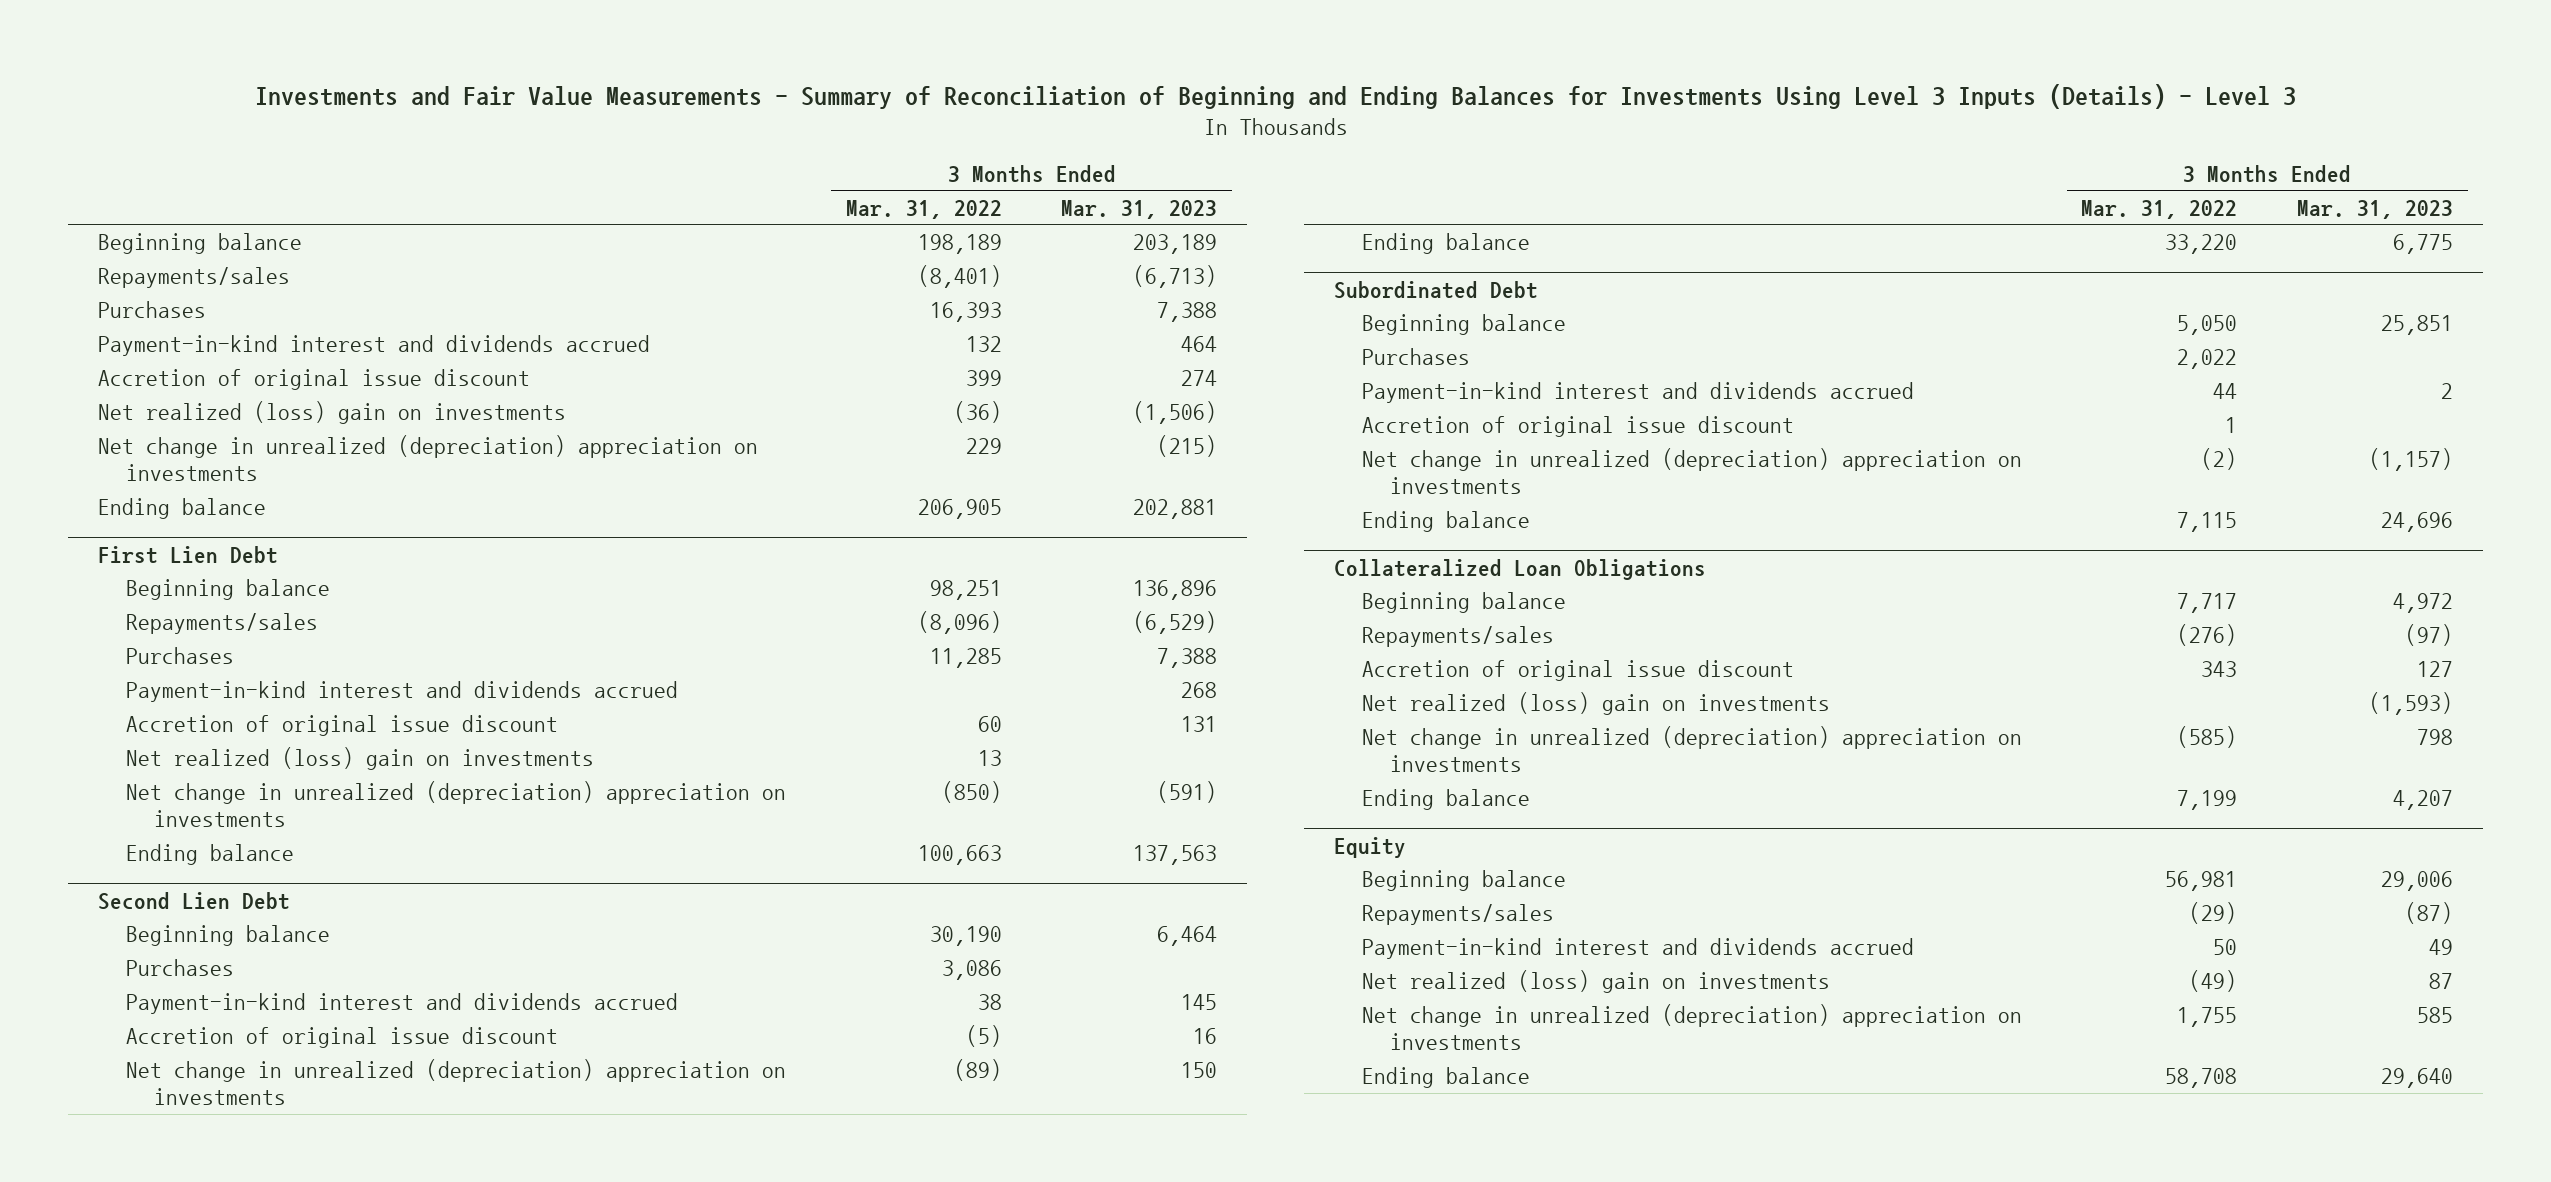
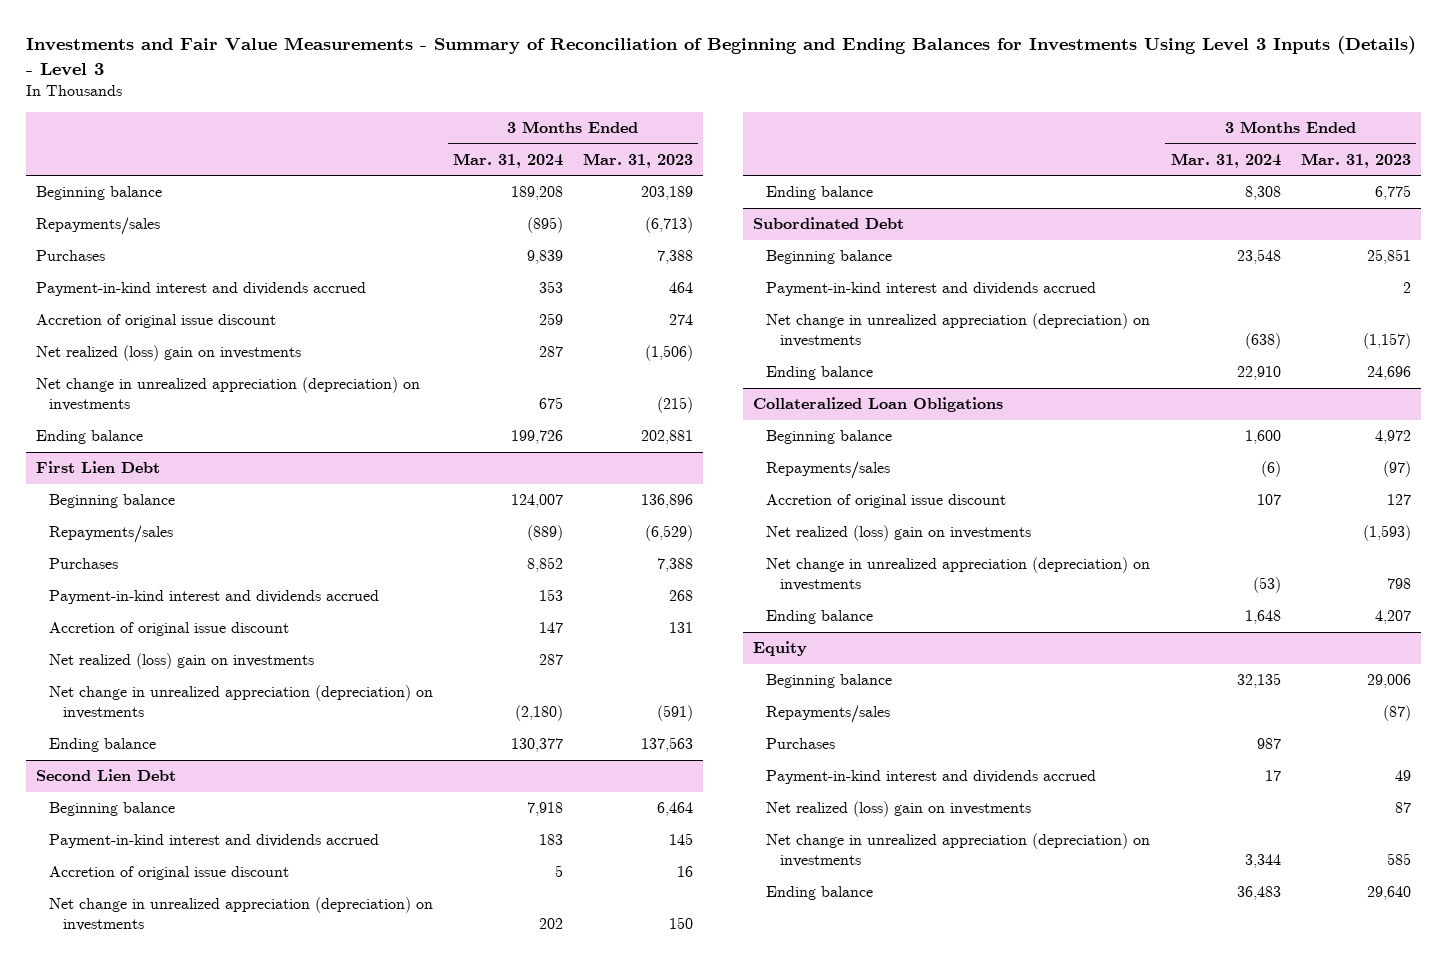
- | 3 Months Ended Mar. 31, 2022 | 3 Months Ended Mar. 31, 2023
+ | 3 Months Ended Mar. 31, 2024 | 3 Months Ended Mar. 31, 2023
- Net change in unrealized (depreciation) appreciation on investments | 229 | (215)
+ Net change in unrealized appreciation (depreciation) on investments | 675 | (215)
@ First Lien Debt
- Net change in unrealized (depreciation) appreciation on investments | (850) | (591)
+ Net change in unrealized appreciation (depreciation) on investments | (2,180) | (591)
@ Second Lien Debt
- Purchases | 3,086 |
- Net change in unrealized (depreciation) appreciation on investments | (89) | 150
+ Net change in unrealized appreciation (depreciation) on investments | 202 | 150
@ Subordinated Debt
- Purchases | 2,022 |
- Accretion of original issue discount | 1 |
- Net change in unrealized (depreciation) appreciation on investments | (2) | (1,157)
+ Net change in unrealized appreciation (depreciation) on investments | (638) | (1,157)
@ Collateralized Loan Obligations
- Net change in unrealized (depreciation) appreciation on investments | (585) | 798
+ Net change in unrealized appreciation (depreciation) on investments | (53) | 798
@ Equity
+ Purchases | 987 |
- Net change in unrealized (depreciation) appreciation on investments | 1,755 | 585
+ Net change in unrealized appreciation (depreciation) on investments | 3,344 | 585

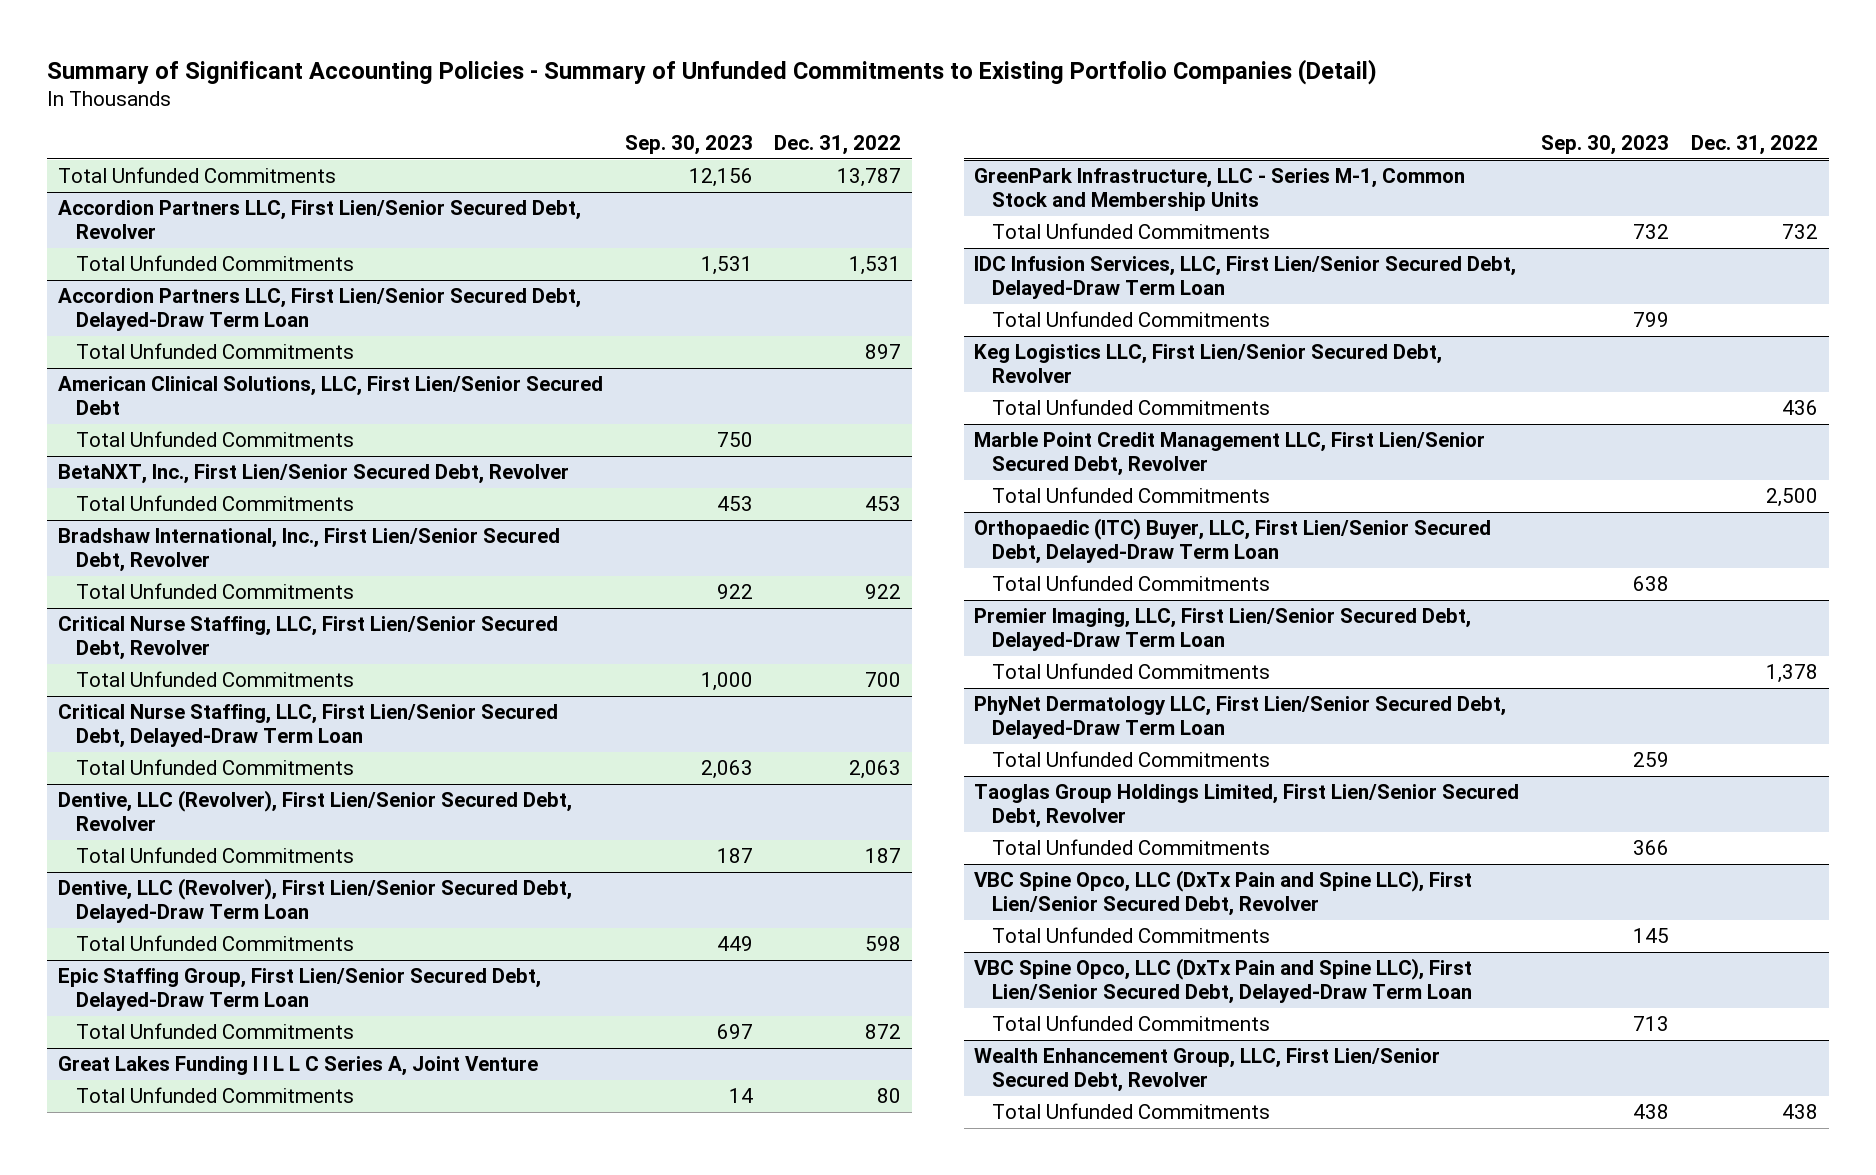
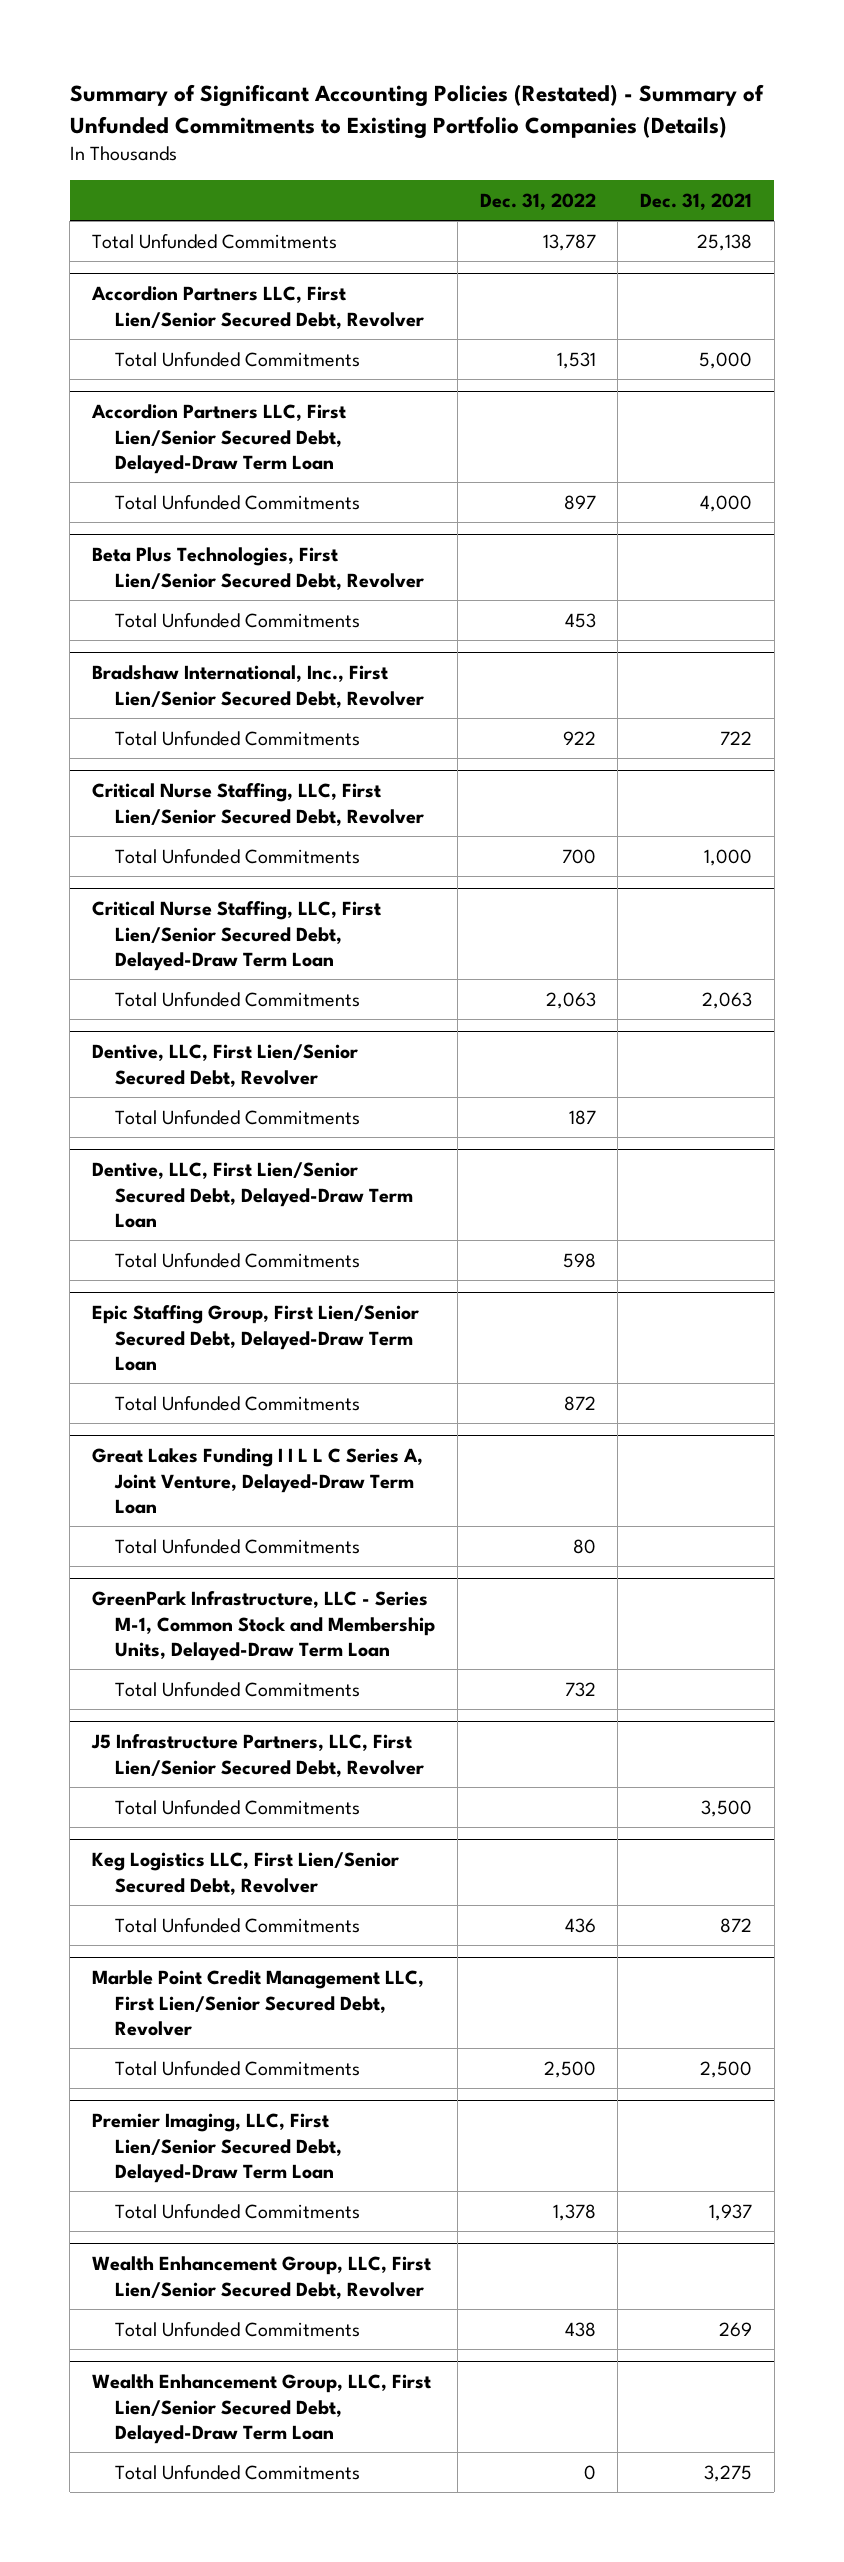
- Summary of Significant Accounting Policies - Summary of Unfunded Commitments to Existing Portfolio Companies (Detail)
+ Summary of Significant Accounting Policies (Restated) - Summary of Unfunded Commitments to Existing Portfolio Companies (Details)
- | Sep. 30, 2023 | Dec. 31, 2022
+ | Dec. 31, 2022 | Dec. 31, 2021
- American Clinical Solutions, LLC, First Lien/Senior Secured Debt
- Total Unfunded Commitments | 750 |
- BetaNXT, Inc., First Lien/Senior Secured Debt, Revolver
+ Beta Plus Technologies, First Lien/Senior Secured Debt, Revolver
- Dentive, LLC (Revolver), First Lien/Senior Secured Debt, Revolver
+ Dentive, LLC, First Lien/Senior Secured Debt, Revolver
- Dentive, LLC (Revolver), First Lien/Senior Secured Debt, Delayed-Draw Term Loan
+ Dentive, LLC, First Lien/Senior Secured Debt, Delayed-Draw Term Loan
- Great Lakes Funding I I L L C Series A, Joint Venture
+ Great Lakes Funding I I L L C Series A, Joint Venture, Delayed-Draw Term Loan
- GreenPark Infrastructure, LLC - Series M-1, Common Stock and Membership Units
+ GreenPark Infrastructure, LLC - Series M-1, Common Stock and Membership Units, Delayed-Draw Term Loan
- IDC Infusion Services, LLC, First Lien/Senior Secured Debt, Delayed-Draw Term Loan
+ J5 Infrastructure Partners, LLC, First Lien/Senior Secured Debt, Revolver
- Orthopaedic (ITC) Buyer, LLC, First Lien/Senior Secured Debt, Delayed-Draw Term Loan
- Total Unfunded Commitments | 638 |
- PhyNet Dermatology LLC, First Lien/Senior Secured Debt, Delayed-Draw Term Loan
- Total Unfunded Commitments | 259 |
- Taoglas Group Holdings Limited, First Lien/Senior Secured Debt, Revolver
- Total Unfunded Commitments | 366 |
- VBC Spine Opco, LLC (DxTx Pain and Spine LLC), First Lien/Senior Secured Debt, Revolver
- Total Unfunded Commitments | 145 |
- VBC Spine Opco, LLC (DxTx Pain and Spine LLC), First Lien/Senior Secured Debt, Delayed-Draw Term Loan
- Total Unfunded Commitments | 713 |
+ Wealth Enhancement Group, LLC, First Lien/Senior Secured Debt, Delayed-Draw Term Loan
+ Total Unfunded Commitments | 0 | 3,275

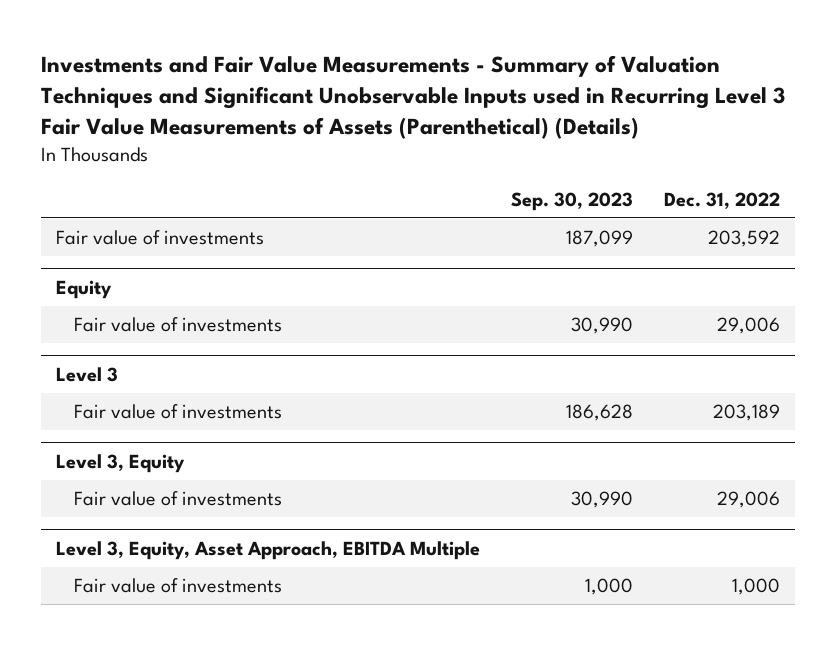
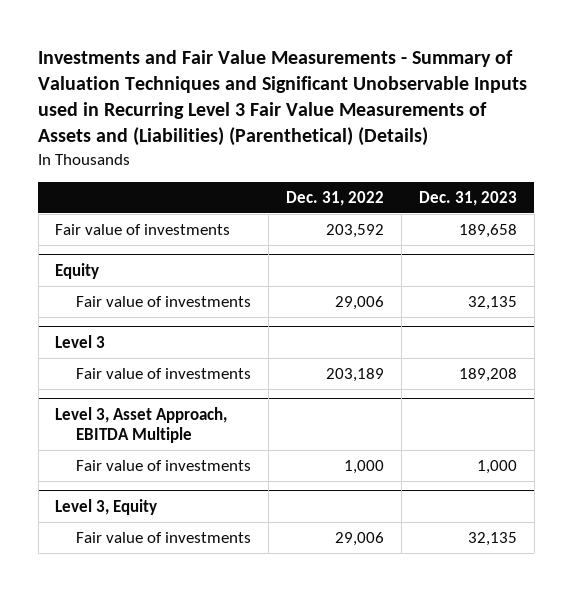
- Investments and Fair Value Measurements - Summary of Valuation Techniques and Significant Unobservable Inputs used in Recurring Level 3 Fair Value Measurements of Assets (Parenthetical) (Details)
+ Investments and Fair Value Measurements - Summary of Valuation Techniques and Significant Unobservable Inputs used in Recurring Level 3 Fair Value Measurements of Assets and (Liabilities) (Parenthetical) (Details)
- | Sep. 30, 2023 | Dec. 31, 2022
+ | Dec. 31, 2022 | Dec. 31, 2023
+ Level 3, Asset Approach, EBITDA Multiple
+ Fair value of investments | 1,000 | 1,000
- Level 3, Equity, Asset Approach, EBITDA Multiple
- Fair value of investments | 1,000 | 1,000

